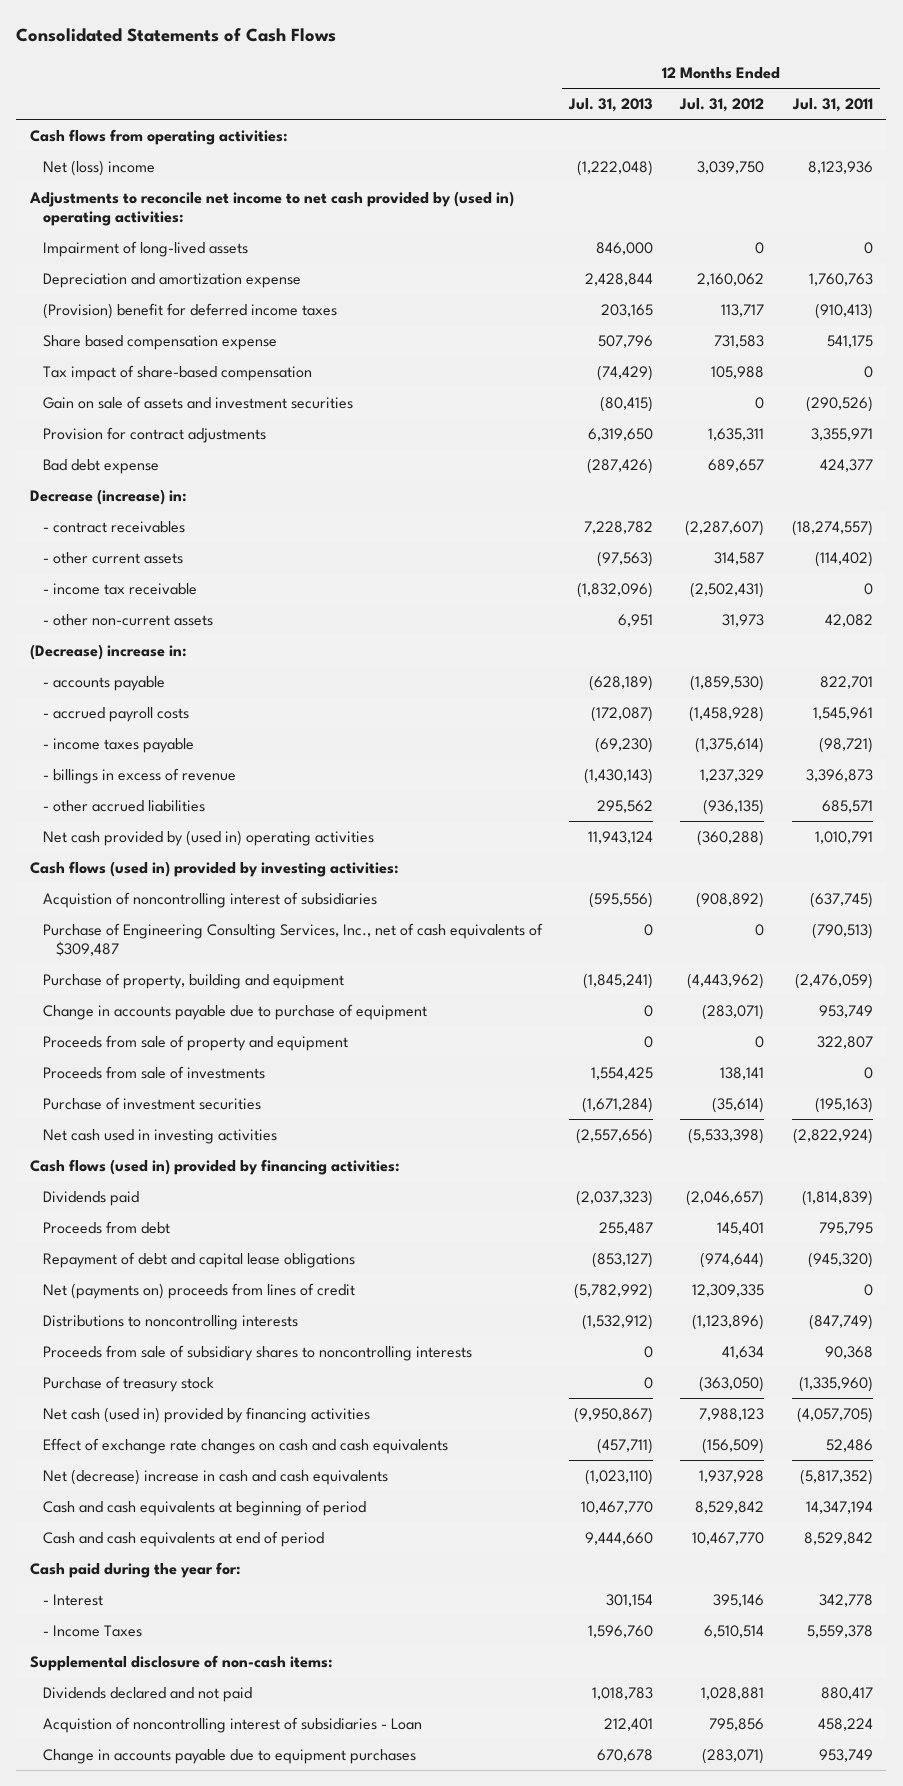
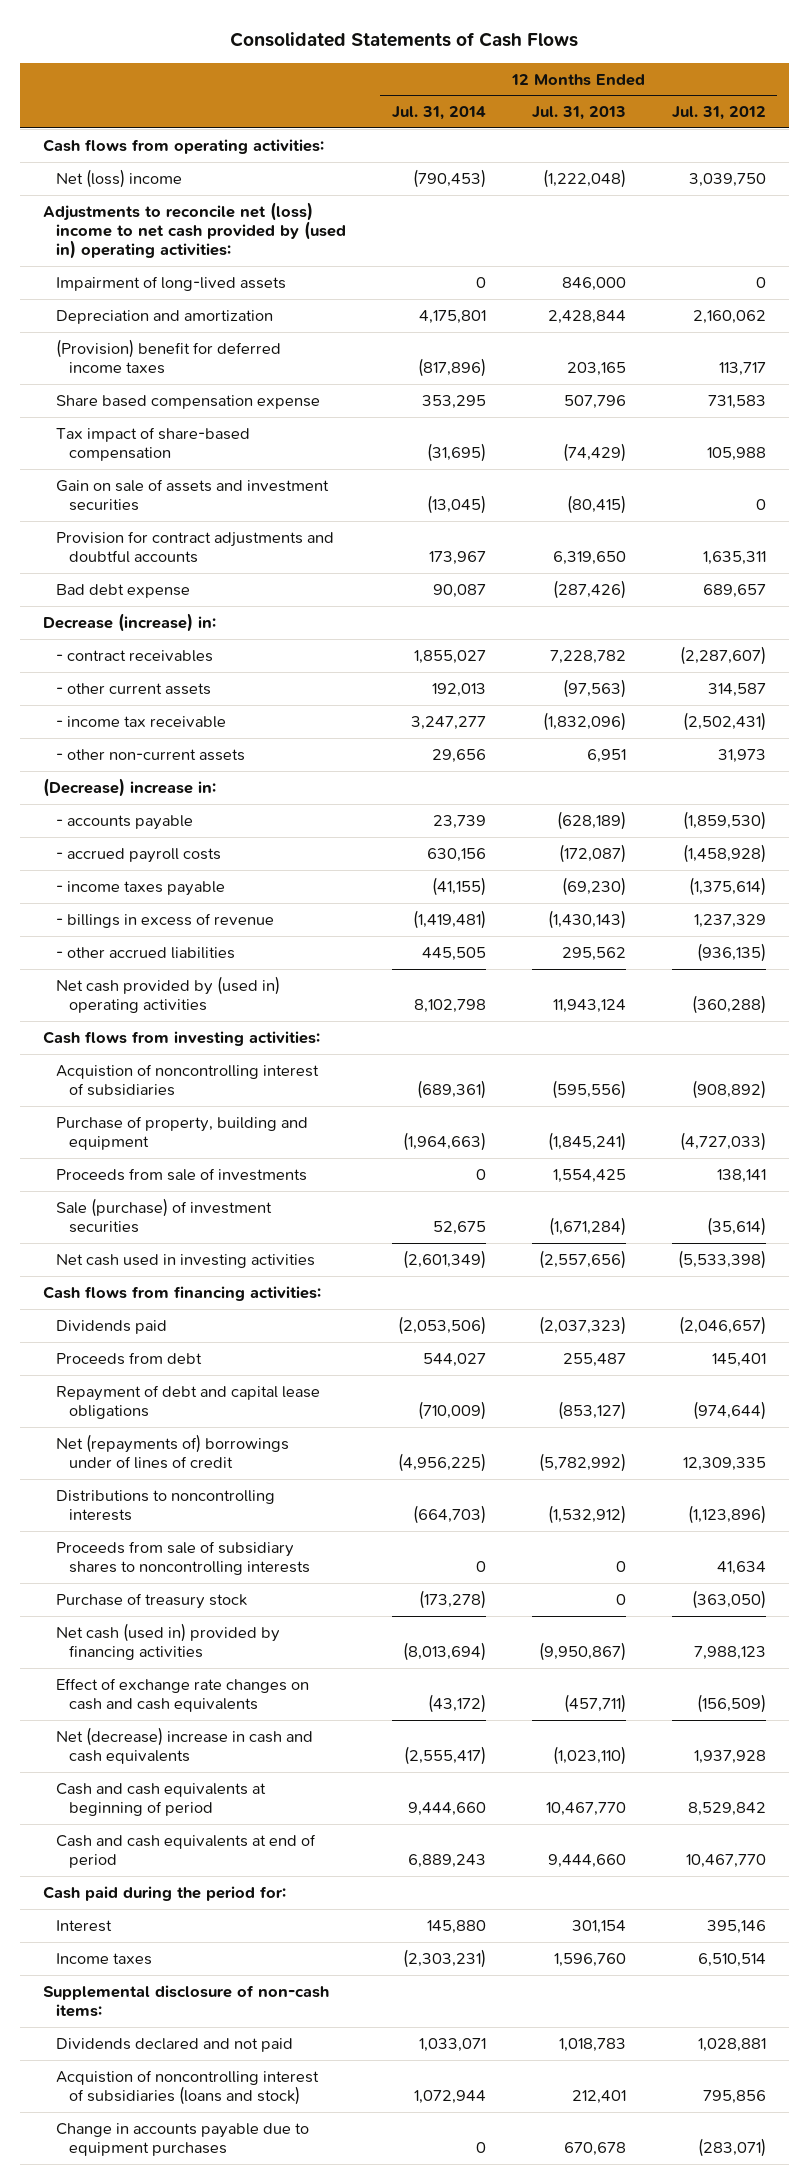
- | 12 Months Ended Jul. 31, 2013 | 12 Months Ended Jul. 31, 2012 | 12 Months Ended Jul. 31, 2011
+ | 12 Months Ended Jul. 31, 2014 | 12 Months Ended Jul. 31, 2013 | 12 Months Ended Jul. 31, 2012
- Adjustments to reconcile net income to net cash provided by (used in) operating activities:
+ Adjustments to reconcile net (loss) income to net cash provided by (used in) operating activities:
- Depreciation and amortization expense | 2,428,844 | 2,160,062 | 1,760,763
+ Depreciation and amortization | 4,175,801 | 2,428,844 | 2,160,062
- Provision for contract adjustments | 6,319,650 | 1,635,311 | 3,355,971
+ Provision for contract adjustments and doubtful accounts | 173,967 | 6,319,650 | 1,635,311
- Cash flows (used in) provided by investing activities:
+ Cash flows from investing activities:
- Purchase of Engineering Consulting Services, Inc., net of cash equivalents of $309,487 | 0 | 0 | (790,513)
- Purchase of property, building and equipment | (1,845,241) | (4,443,962) | (2,476,059)
- Change in accounts payable due to purchase of equipment | 0 | (283,071) | 953,749
- Proceeds from sale of property and equipment | 0 | 0 | 322,807
+ Purchase of property, building and equipment | (1,964,663) | (1,845,241) | (4,727,033)
- Purchase of investment securities | (1,671,284) | (35,614) | (195,163)
+ Sale (purchase) of investment securities | 52,675 | (1,671,284) | (35,614)
- Cash flows (used in) provided by financing activities:
+ Cash flows from financing activities:
- Net (payments on) proceeds from lines of credit | (5,782,992) | 12,309,335 | 0
+ Net (repayments of) borrowings under of lines of credit | (4,956,225) | (5,782,992) | 12,309,335
- Cash paid during the year for:
- - Interest | 301,154 | 395,146 | 342,778
- - Income Taxes | 1,596,760 | 6,510,514 | 5,559,378
+ Cash paid during the period for:
+ Interest | 145,880 | 301,154 | 395,146
+ Income taxes | (2,303,231) | 1,596,760 | 6,510,514
- Acquistion of noncontrolling interest of subsidiaries - Loan | 212,401 | 795,856 | 458,224
+ Acquistion of noncontrolling interest of subsidiaries (loans and stock) | 1,072,944 | 212,401 | 795,856

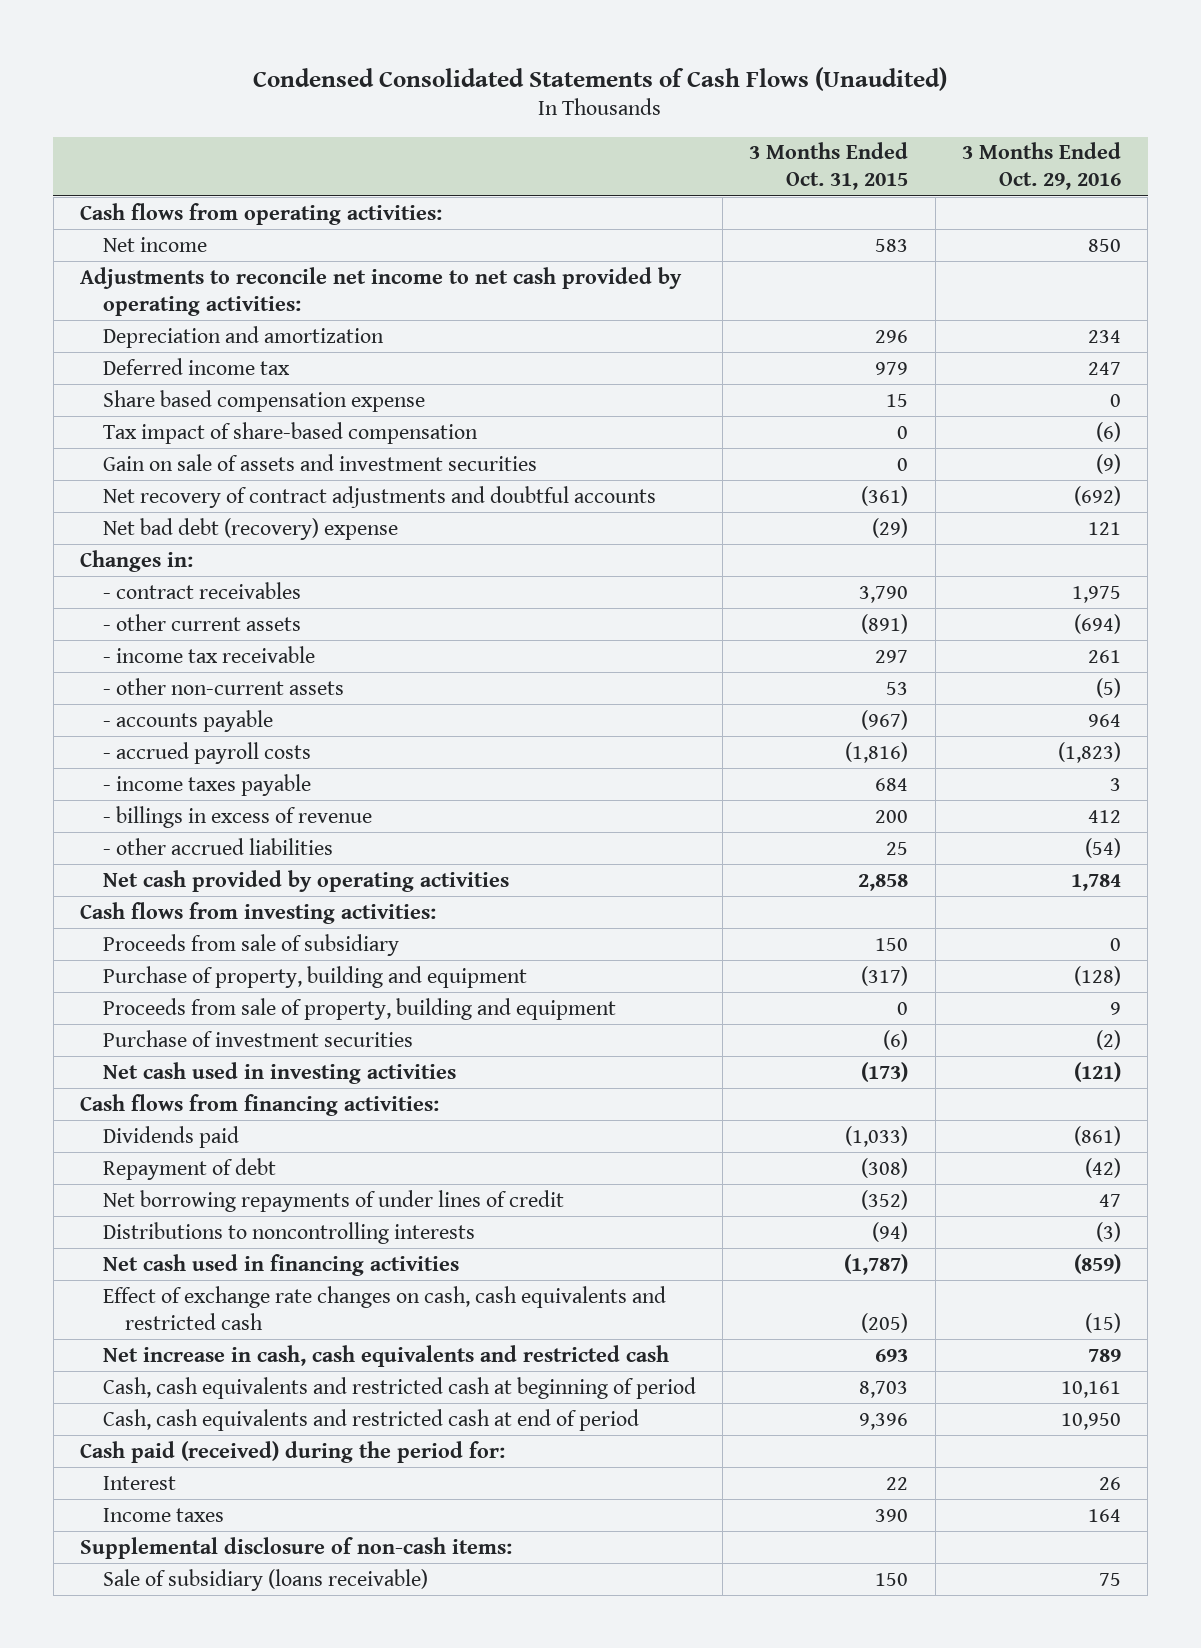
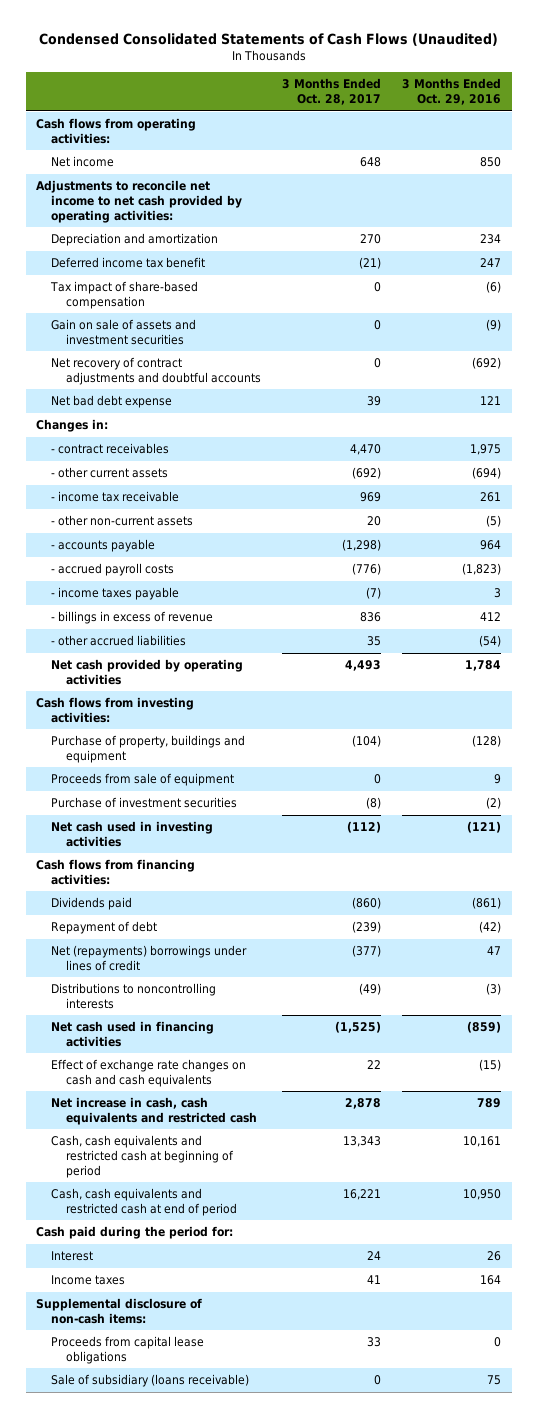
- | 3 Months Ended Oct. 31, 2015 | 3 Months Ended Oct. 29, 2016
+ | 3 Months Ended Oct. 28, 2017 | 3 Months Ended Oct. 29, 2016
- Deferred income tax | 979 | 247
- Share based compensation expense | 15 | 0
+ Deferred income tax benefit | (21) | 247
- Net bad debt (recovery) expense | (29) | 121
+ Net bad debt expense | 39 | 121
- Proceeds from sale of subsidiary | 150 | 0
- Purchase of property, building and equipment | (317) | (128)
- Proceeds from sale of property, building and equipment | 0 | 9
+ Purchase of property, buildings and equipment | (104) | (128)
+ Proceeds from sale of equipment | 0 | 9
- Net borrowing repayments of under lines of credit | (352) | 47
+ Net (repayments) borrowings under lines of credit | (377) | 47
- Effect of exchange rate changes on cash, cash equivalents and restricted cash | (205) | (15)
+ Effect of exchange rate changes on cash and cash equivalents | 22 | (15)
- Cash paid (received) during the period for:
+ Cash paid during the period for:
+ Proceeds from capital lease obligations | 33 | 0

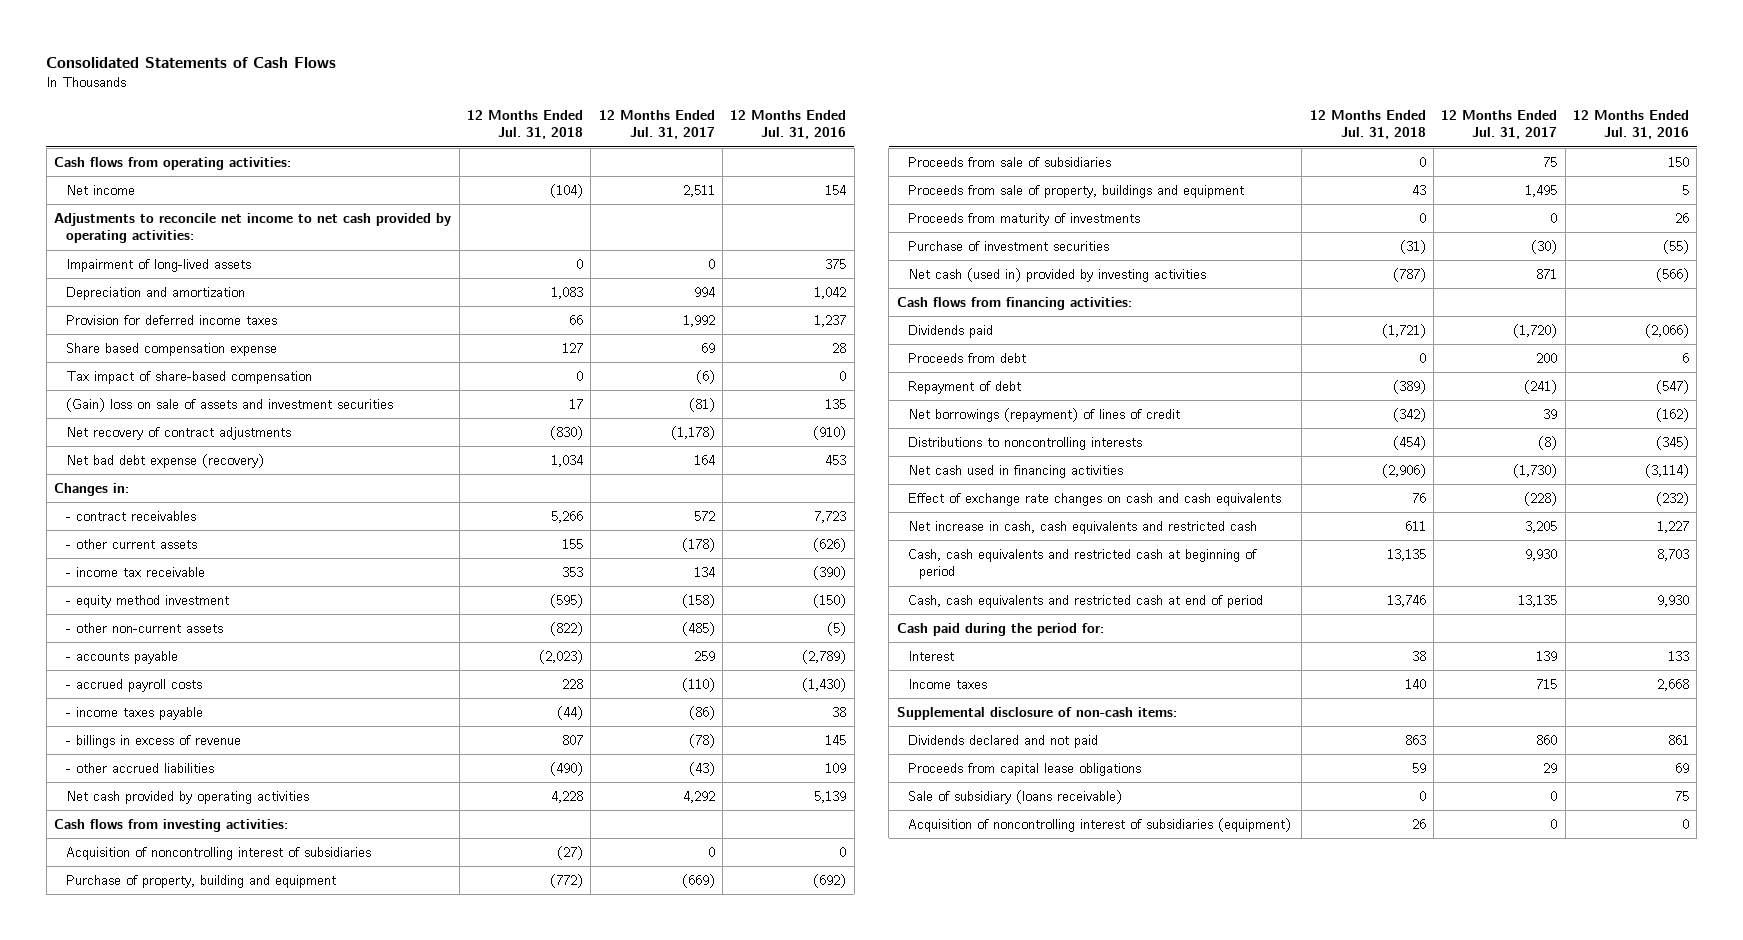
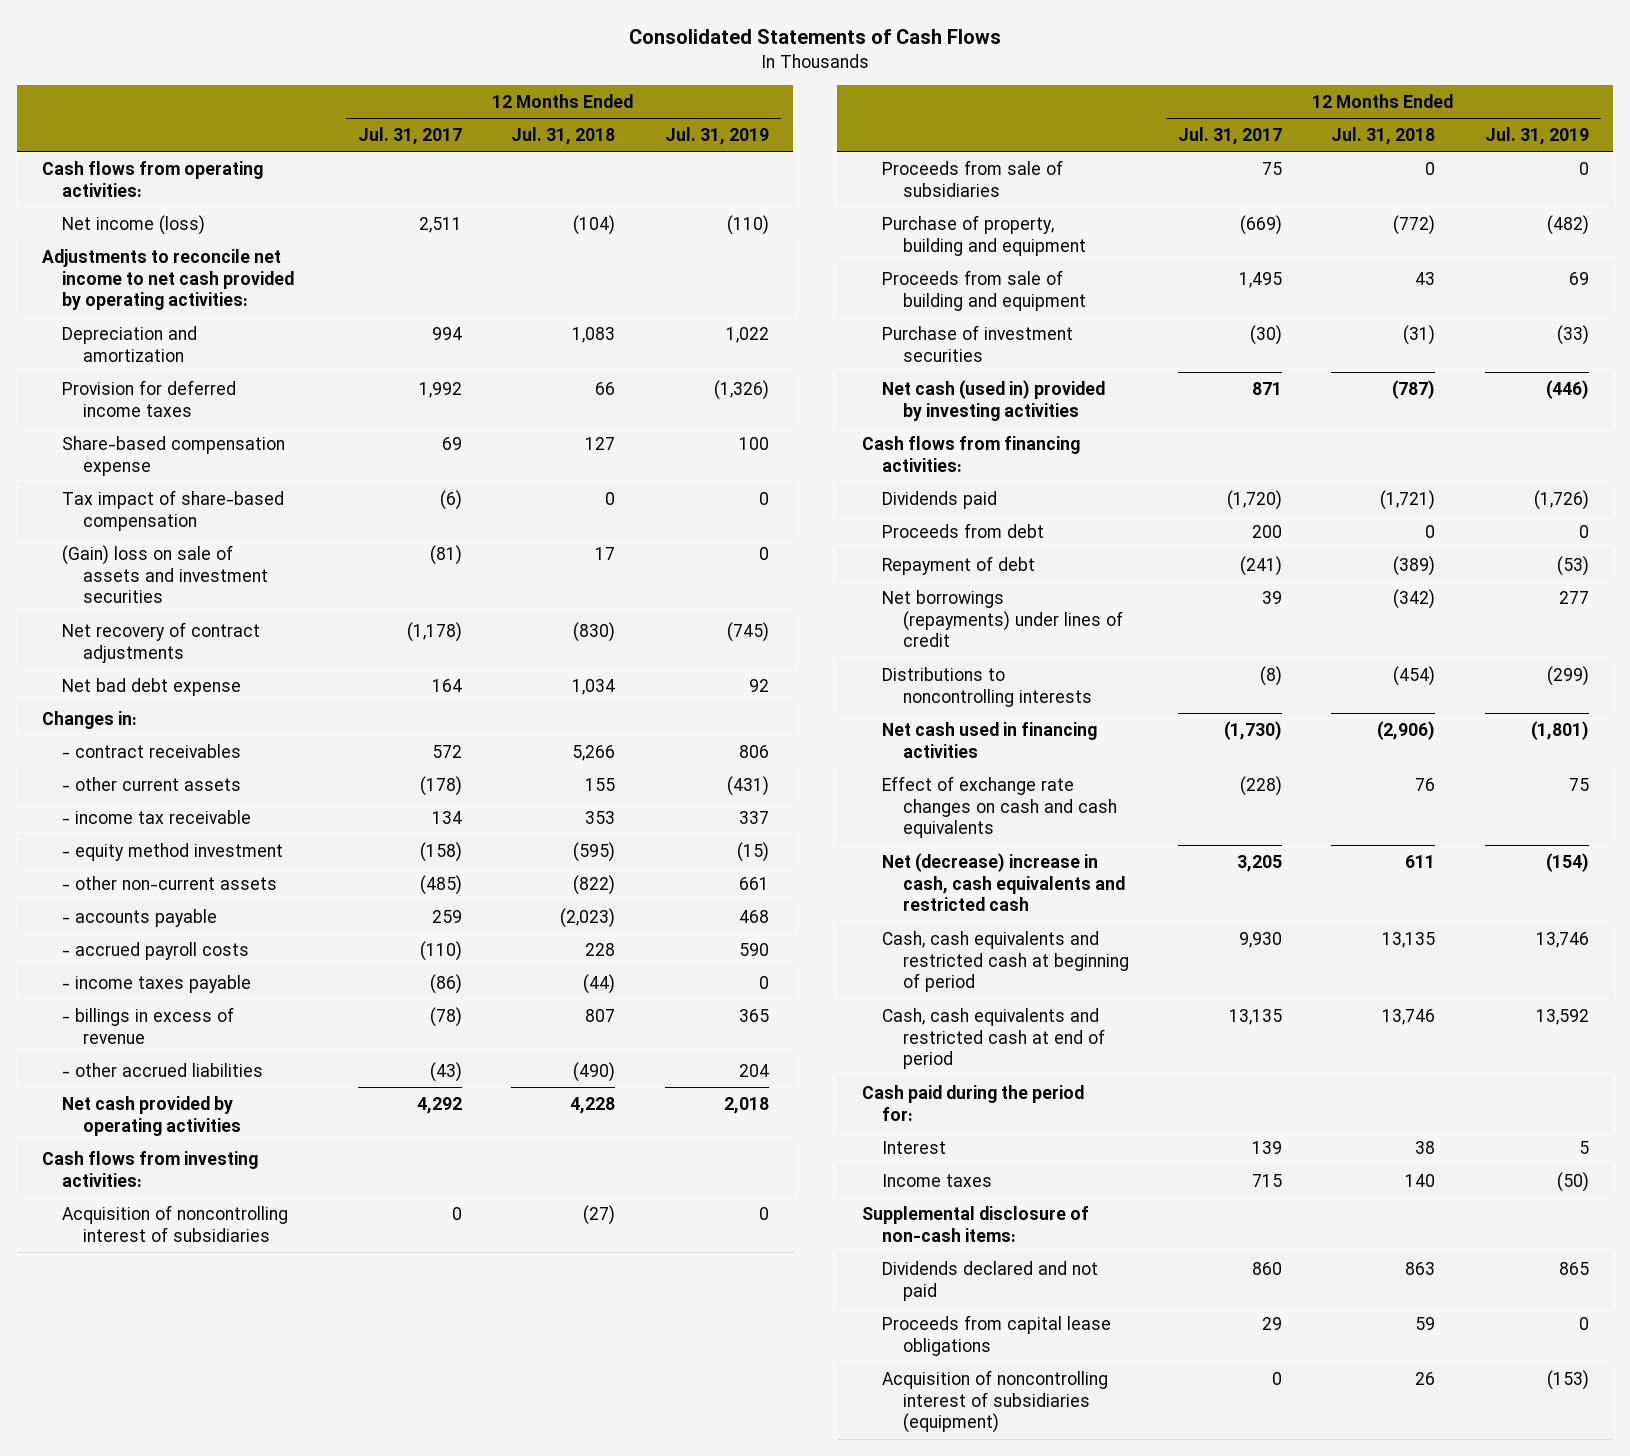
- | 12 Months Ended Jul. 31, 2018 | 12 Months Ended Jul. 31, 2017 | 12 Months Ended Jul. 31, 2016
+ | 12 Months Ended Jul. 31, 2017 | 12 Months Ended Jul. 31, 2018 | 12 Months Ended Jul. 31, 2019
- Net income | (104) | 2,511 | 154
+ Net income (loss) | 2,511 | (104) | (110)
- Impairment of long-lived assets | 0 | 0 | 375
- Share based compensation expense | 127 | 69 | 28
+ Share-based compensation expense | 69 | 127 | 100
- Net bad debt expense (recovery) | 1,034 | 164 | 453
+ Net bad debt expense | 164 | 1,034 | 92
- Proceeds from sale of property, buildings and equipment | 43 | 1,495 | 5
- Proceeds from maturity of investments | 0 | 0 | 26
moved down: Purchase of property, building and equipment | (669) | (772) | (482)
+ Proceeds from sale of building and equipment | 1,495 | 43 | 69
- Net borrowings (repayment) of lines of credit | (342) | 39 | (162)
+ Net borrowings (repayments) under lines of credit | 39 | (342) | 277
- Net increase in cash, cash equivalents and restricted cash | 611 | 3,205 | 1,227
+ Net (decrease) increase in cash, cash equivalents and restricted cash | 3,205 | 611 | (154)
- Sale of subsidiary (loans receivable) | 0 | 0 | 75

